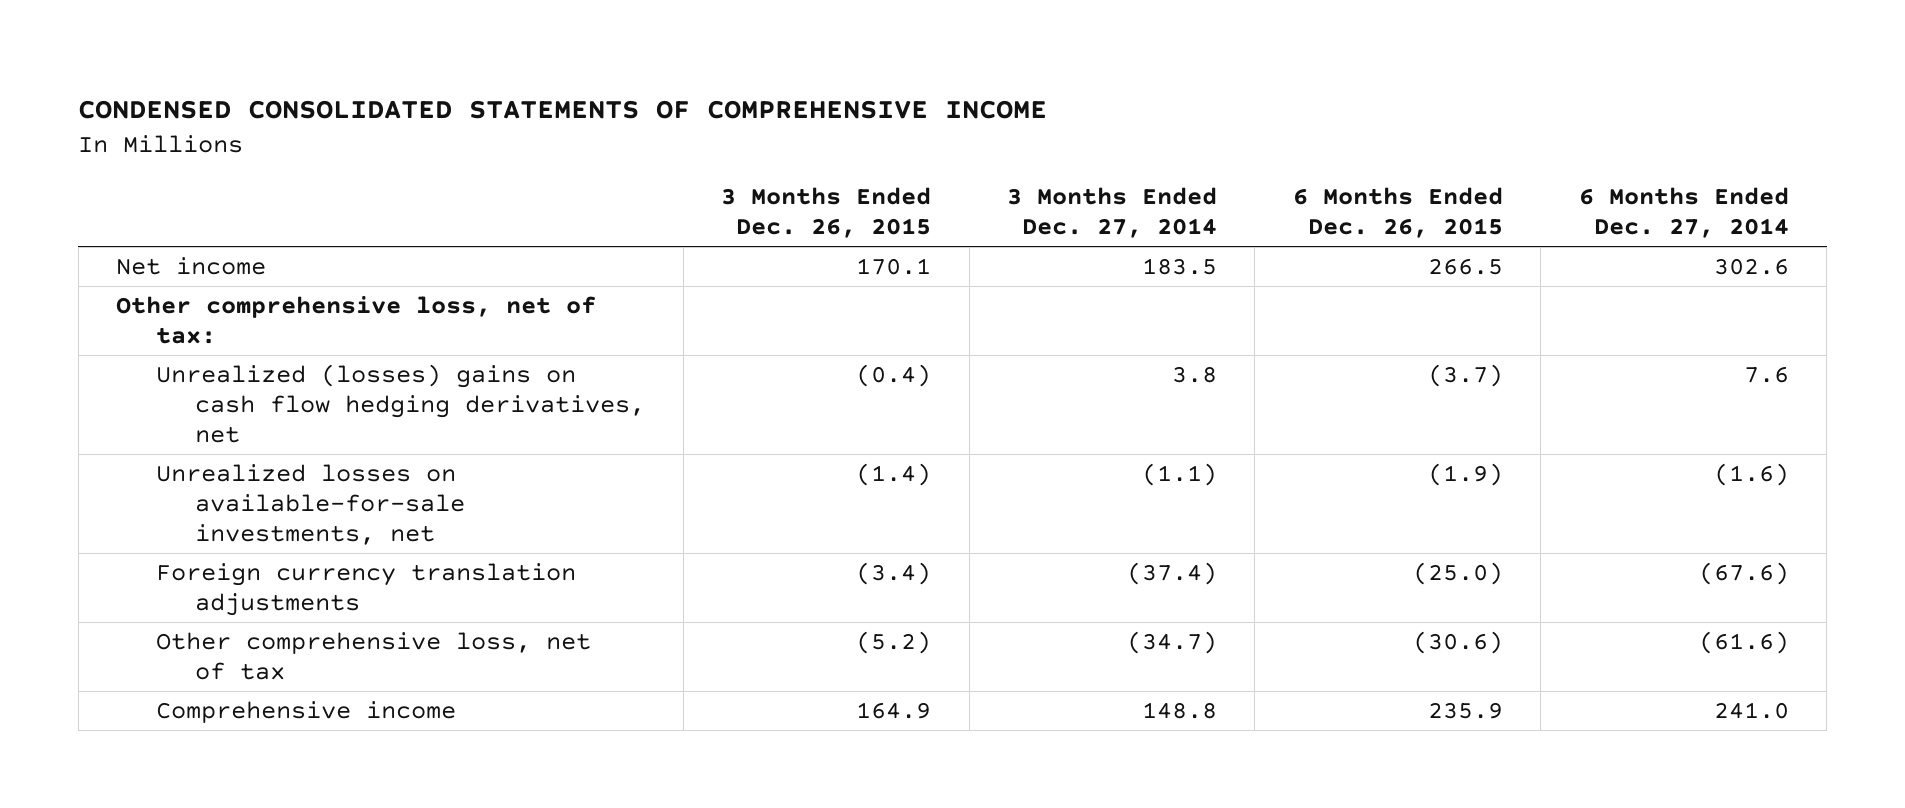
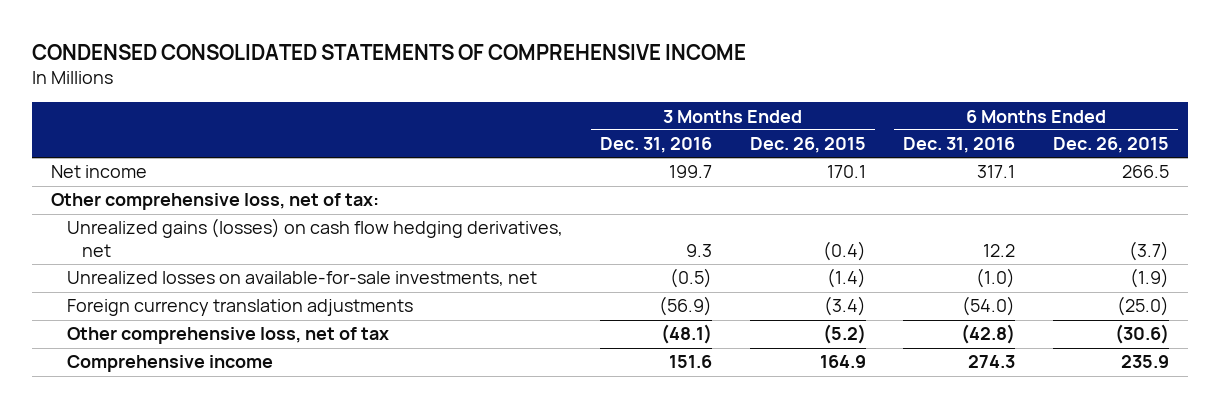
- | 3 Months Ended Dec. 26, 2015 | 3 Months Ended Dec. 27, 2014 | 6 Months Ended Dec. 26, 2015 | 6 Months Ended Dec. 27, 2014
+ | 3 Months Ended Dec. 31, 2016 | 3 Months Ended Dec. 26, 2015 | 6 Months Ended Dec. 31, 2016 | 6 Months Ended Dec. 26, 2015
- Unrealized (losses) gains on cash flow hedging derivatives, net | (0.4) | 3.8 | (3.7) | 7.6
+ Unrealized gains (losses) on cash flow hedging derivatives, net | 9.3 | (0.4) | 12.2 | (3.7)

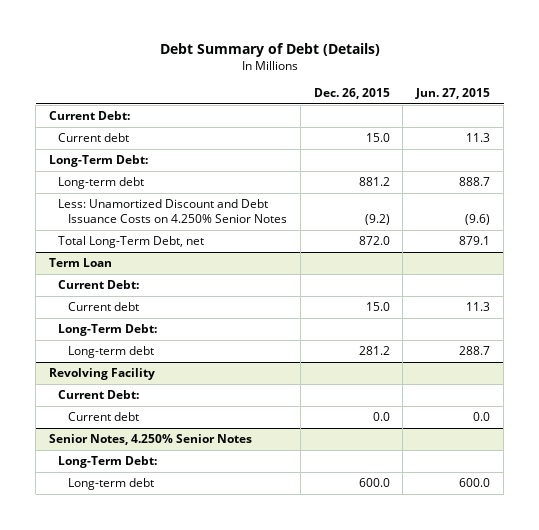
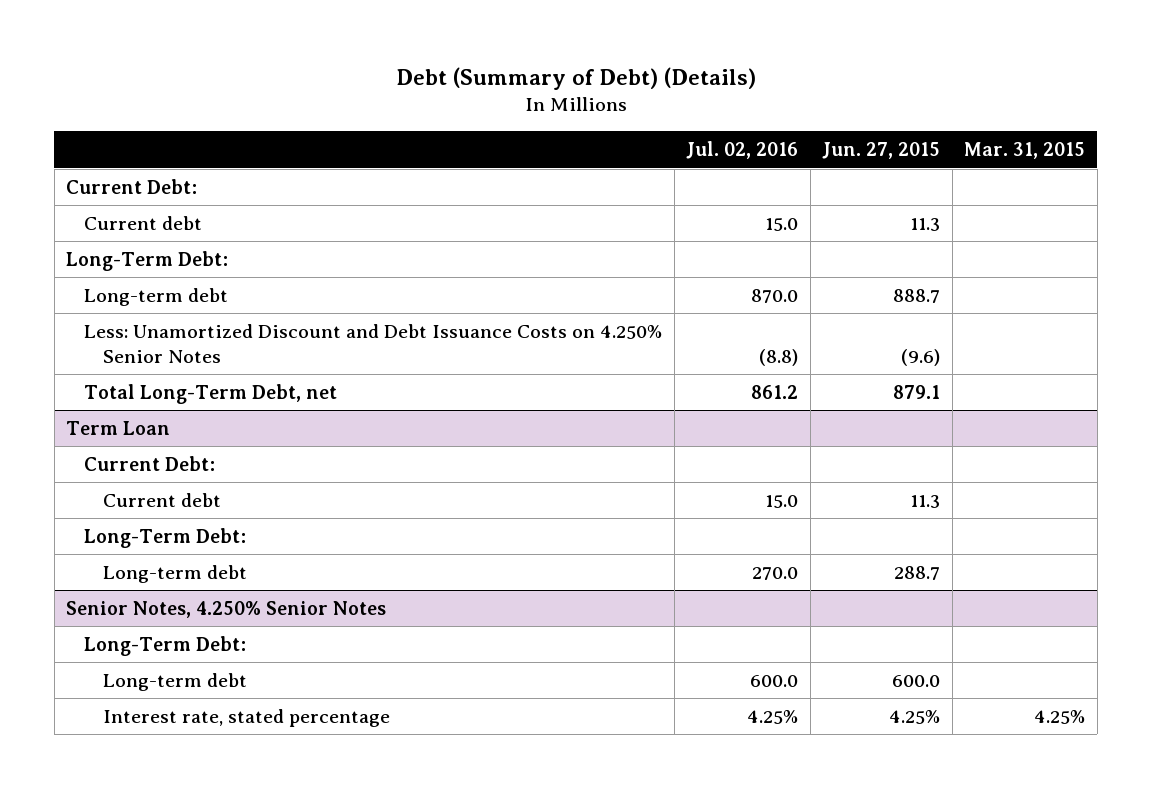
- Debt Summary of Debt (Details)
+ Debt (Summary of Debt) (Details)
- | Dec. 26, 2015 | Jun. 27, 2015
+ | Jul. 02, 2016 | Jun. 27, 2015 | Mar. 31, 2015
- Revolving Facility
- Current Debt:
- Current debt | 0.0 | 0.0
@ Senior Notes, 4.250% Senior Notes
+ Interest rate, stated percentage | 4.25% | 4.25% | 4.25%

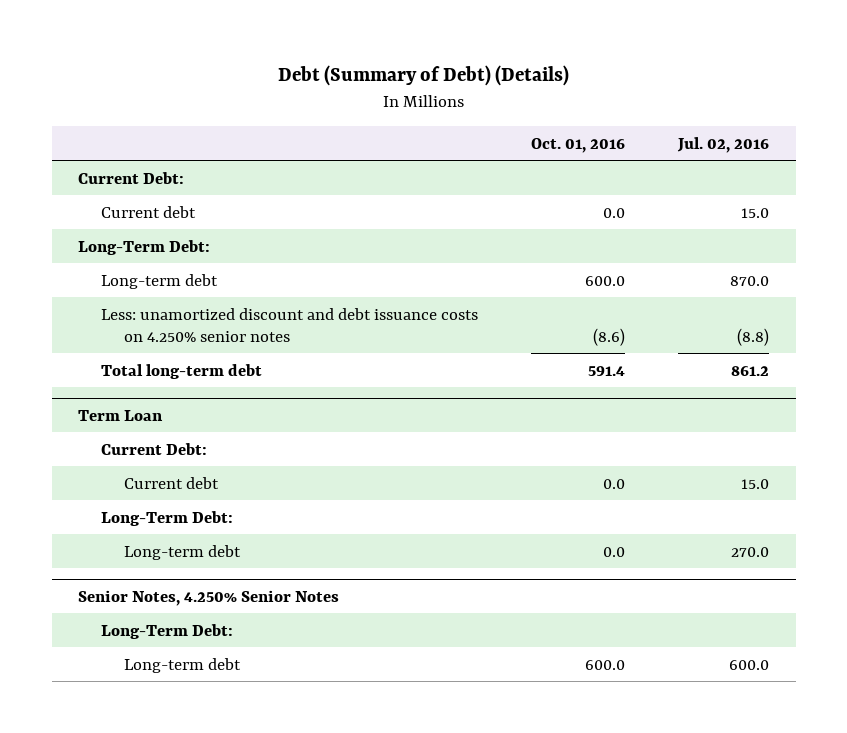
- | Jul. 02, 2016 | Jun. 27, 2015 | Mar. 31, 2015
+ | Oct. 01, 2016 | Jul. 02, 2016
- Less: Unamortized Discount and Debt Issuance Costs on 4.250% Senior Notes | (8.8) | (9.6) |
- Total Long-Term Debt, net | 861.2 | 879.1 |
+ Less: unamortized discount and debt issuance costs on 4.250% senior notes | (8.6) | (8.8)
+ Total long-term debt | 591.4 | 861.2
@ Senior Notes, 4.250% Senior Notes
- Interest rate, stated percentage | 4.25% | 4.25% | 4.25%

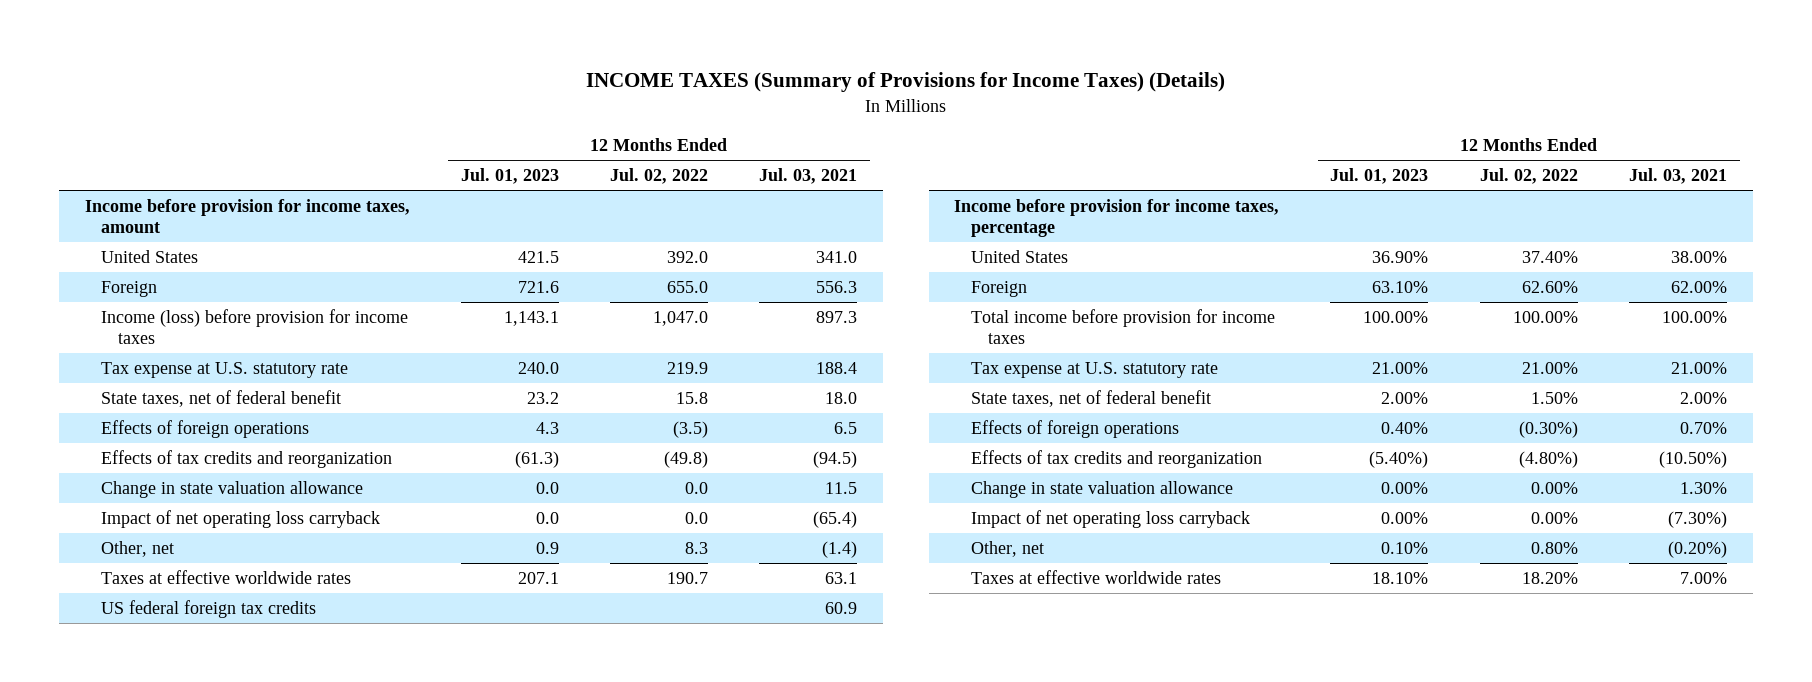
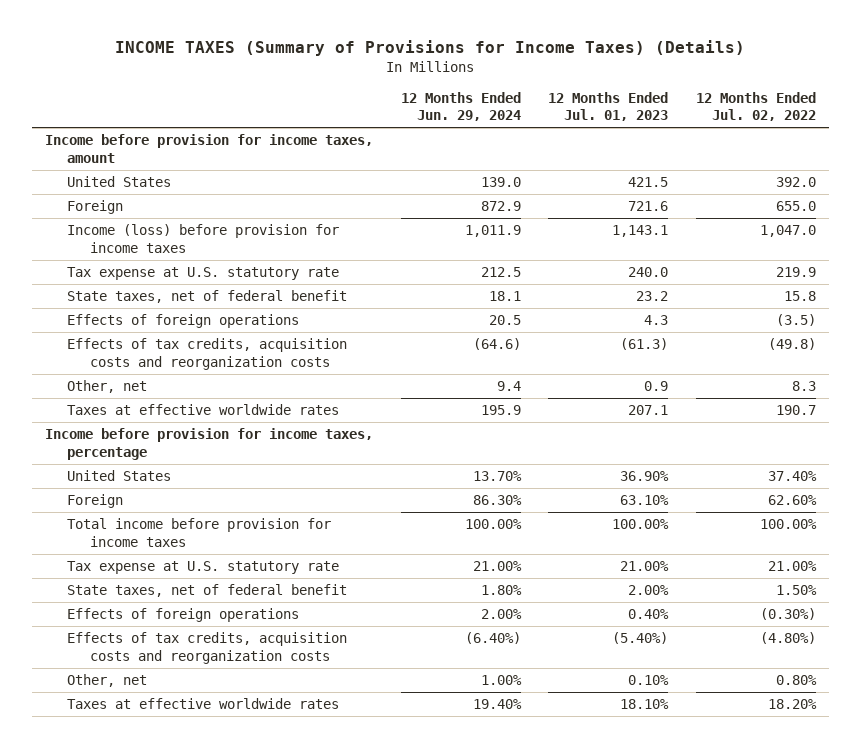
- | 12 Months Ended Jul. 01, 2023 | 12 Months Ended Jul. 02, 2022 | 12 Months Ended Jul. 03, 2021
+ | 12 Months Ended Jun. 29, 2024 | 12 Months Ended Jul. 01, 2023 | 12 Months Ended Jul. 02, 2022
- Effects of tax credits and reorganization | (61.3) | (49.8) | (94.5)
- Change in state valuation allowance | 0.0 | 0.0 | 11.5
- Impact of net operating loss carryback | 0.0 | 0.0 | (65.4)
+ Effects of tax credits, acquisition costs and reorganization costs | (64.6) | (61.3) | (49.8)
- US federal foreign tax credits | | | 60.9
- Effects of tax credits and reorganization | (5.40%) | (4.80%) | (10.50%)
- Change in state valuation allowance | 0.00% | 0.00% | 1.30%
- Impact of net operating loss carryback | 0.00% | 0.00% | (7.30%)
+ Effects of tax credits, acquisition costs and reorganization costs | (6.40%) | (5.40%) | (4.80%)

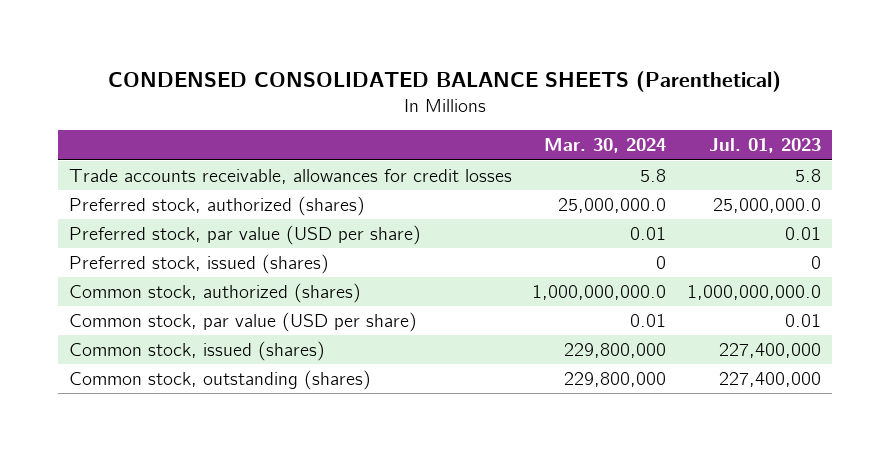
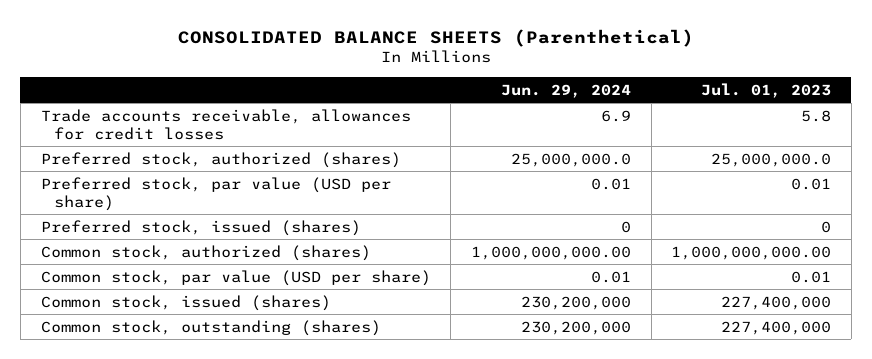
- CONDENSED CONSOLIDATED BALANCE SHEETS (Parenthetical)
+ CONSOLIDATED BALANCE SHEETS (Parenthetical)
- | Mar. 30, 2024 | Jul. 01, 2023
+ | Jun. 29, 2024 | Jul. 01, 2023
- Common stock, authorized (shares) | 1,000,000,000.0 | 1,000,000,000.0
+ Common stock, authorized (shares) | 1,000,000,000.00 | 1,000,000,000.00

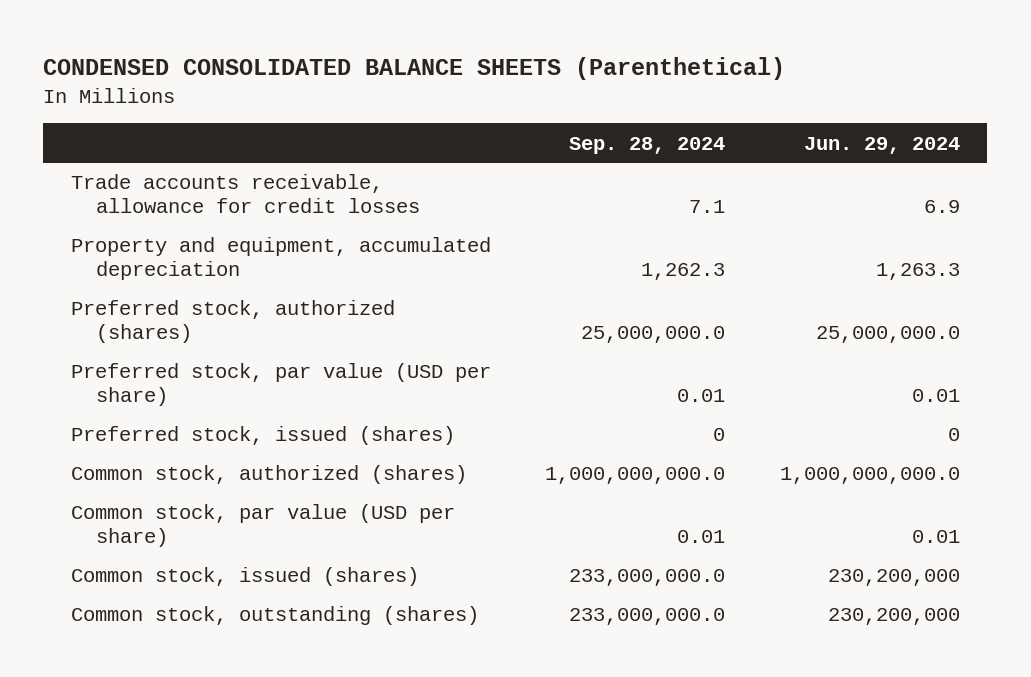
- CONSOLIDATED BALANCE SHEETS (Parenthetical)
+ CONDENSED CONSOLIDATED BALANCE SHEETS (Parenthetical)
- | Jun. 29, 2024 | Jul. 01, 2023
+ | Sep. 28, 2024 | Jun. 29, 2024
- Trade accounts receivable, allowances for credit losses | 6.9 | 5.8
+ Trade accounts receivable, allowance for credit losses | 7.1 | 6.9
+ Property and equipment, accumulated depreciation | 1,262.3 | 1,263.3
- Common stock, authorized (shares) | 1,000,000,000.00 | 1,000,000,000.00
+ Common stock, authorized (shares) | 1,000,000,000.0 | 1,000,000,000.0

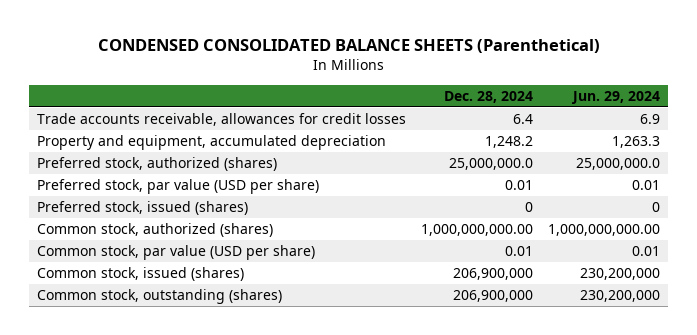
- | Sep. 28, 2024 | Jun. 29, 2024
+ | Dec. 28, 2024 | Jun. 29, 2024
- Trade accounts receivable, allowance for credit losses | 7.1 | 6.9
+ Trade accounts receivable, allowances for credit losses | 6.4 | 6.9
- Common stock, authorized (shares) | 1,000,000,000.0 | 1,000,000,000.0
+ Common stock, authorized (shares) | 1,000,000,000.00 | 1,000,000,000.00

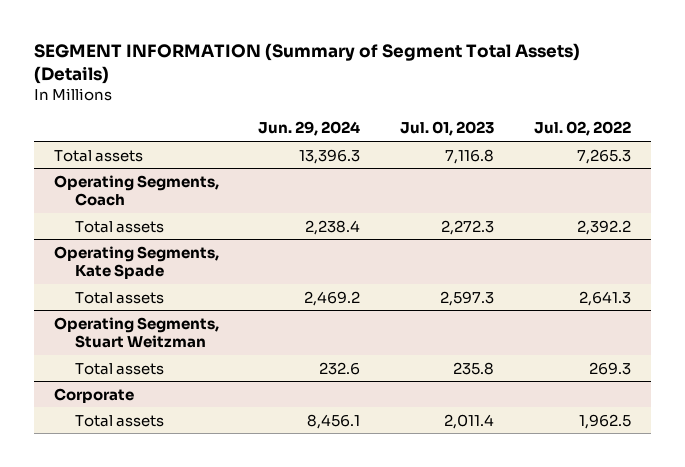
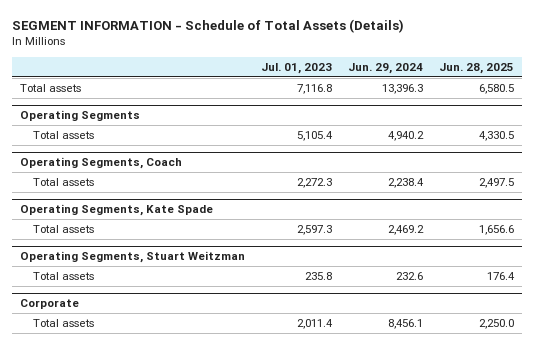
- SEGMENT INFORMATION (Summary of Segment Total Assets) (Details)
+ SEGMENT INFORMATION - Schedule of Total Assets (Details)
- | Jun. 29, 2024 | Jul. 01, 2023 | Jul. 02, 2022
+ | Jul. 01, 2023 | Jun. 29, 2024 | Jun. 28, 2025
+ Operating Segments
+ Total assets | 5,105.4 | 4,940.2 | 4,330.5

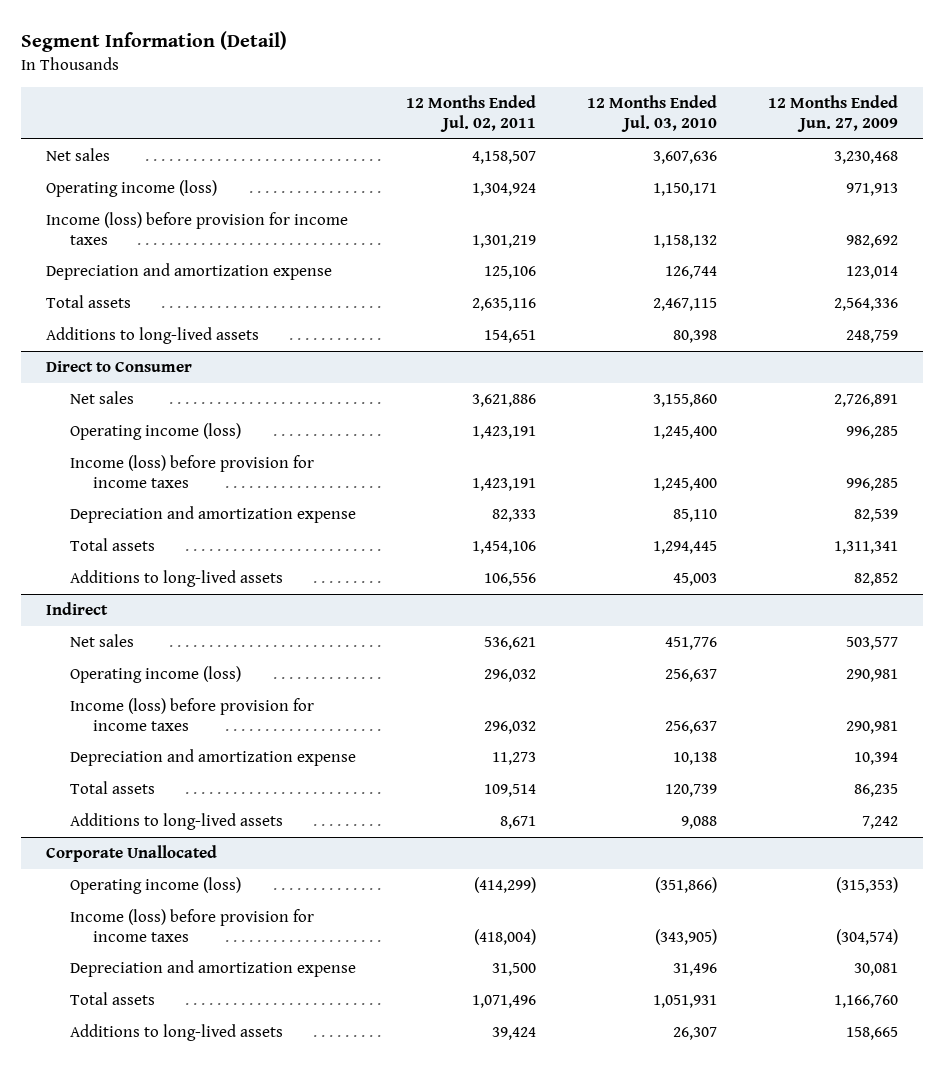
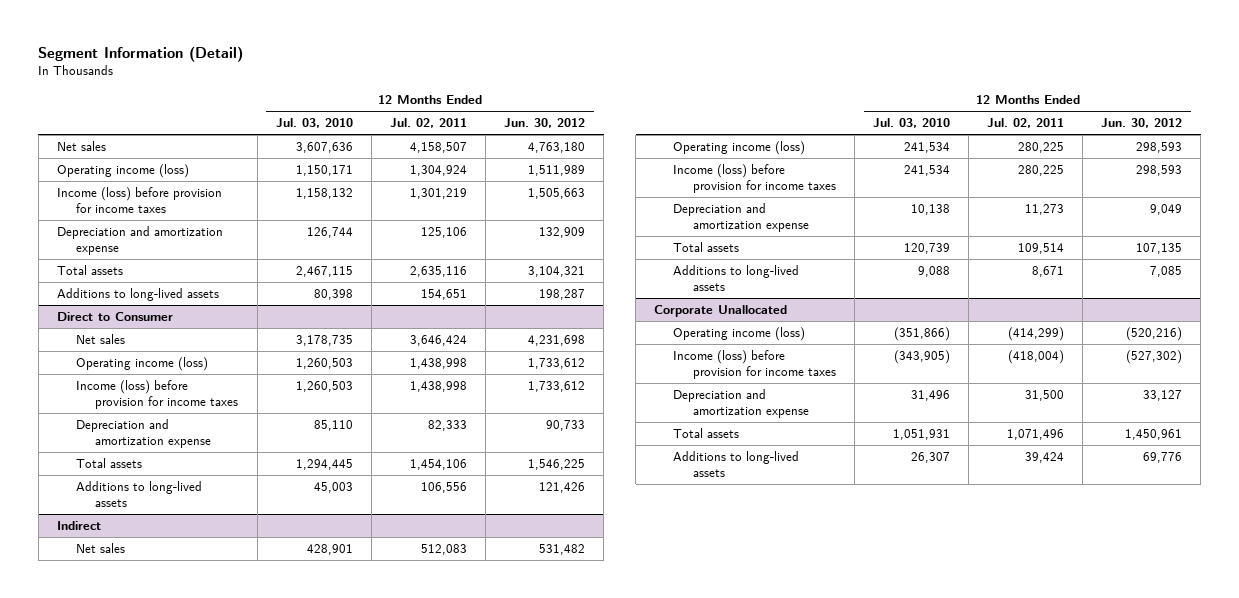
- | 12 Months Ended Jul. 02, 2011 | 12 Months Ended Jul. 03, 2010 | 12 Months Ended Jun. 27, 2009
+ | 12 Months Ended Jul. 03, 2010 | 12 Months Ended Jul. 02, 2011 | 12 Months Ended Jun. 30, 2012
@ Direct to Consumer
- Net sales | 3,621,886 | 3,155,860 | 2,726,891
- Operating income (loss) | 1,423,191 | 1,245,400 | 996,285
- Income (loss) before provision for income taxes | 1,423,191 | 1,245,400 | 996,285
+ Net sales | 3,178,735 | 3,646,424 | 4,231,698
+ Operating income (loss) | 1,260,503 | 1,438,998 | 1,733,612
+ Income (loss) before provision for income taxes | 1,260,503 | 1,438,998 | 1,733,612
@ Indirect
- Net sales | 536,621 | 451,776 | 503,577
- Operating income (loss) | 296,032 | 256,637 | 290,981
- Income (loss) before provision for income taxes | 296,032 | 256,637 | 290,981
+ Net sales | 428,901 | 512,083 | 531,482
+ Operating income (loss) | 241,534 | 280,225 | 298,593
+ Income (loss) before provision for income taxes | 241,534 | 280,225 | 298,593

